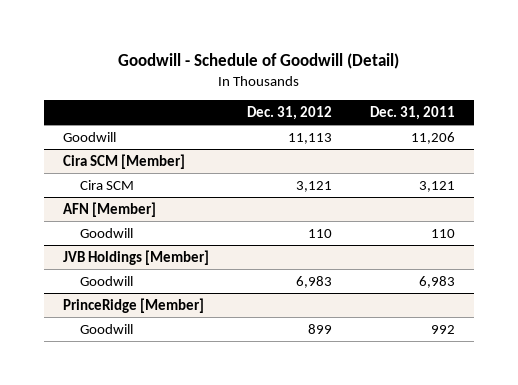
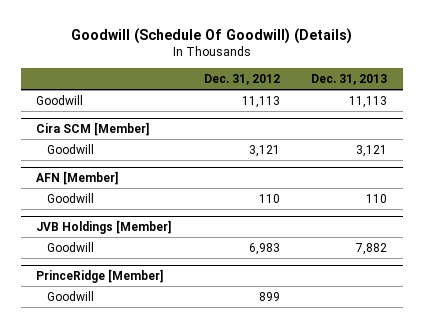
- Goodwill - Schedule of Goodwill (Detail)
+ Goodwill (Schedule Of Goodwill) (Details)
- | Dec. 31, 2012 | Dec. 31, 2011
+ | Dec. 31, 2012 | Dec. 31, 2013
@ Cira SCM [Member]
- Cira SCM | 3,121 | 3,121
+ Goodwill | 3,121 | 3,121

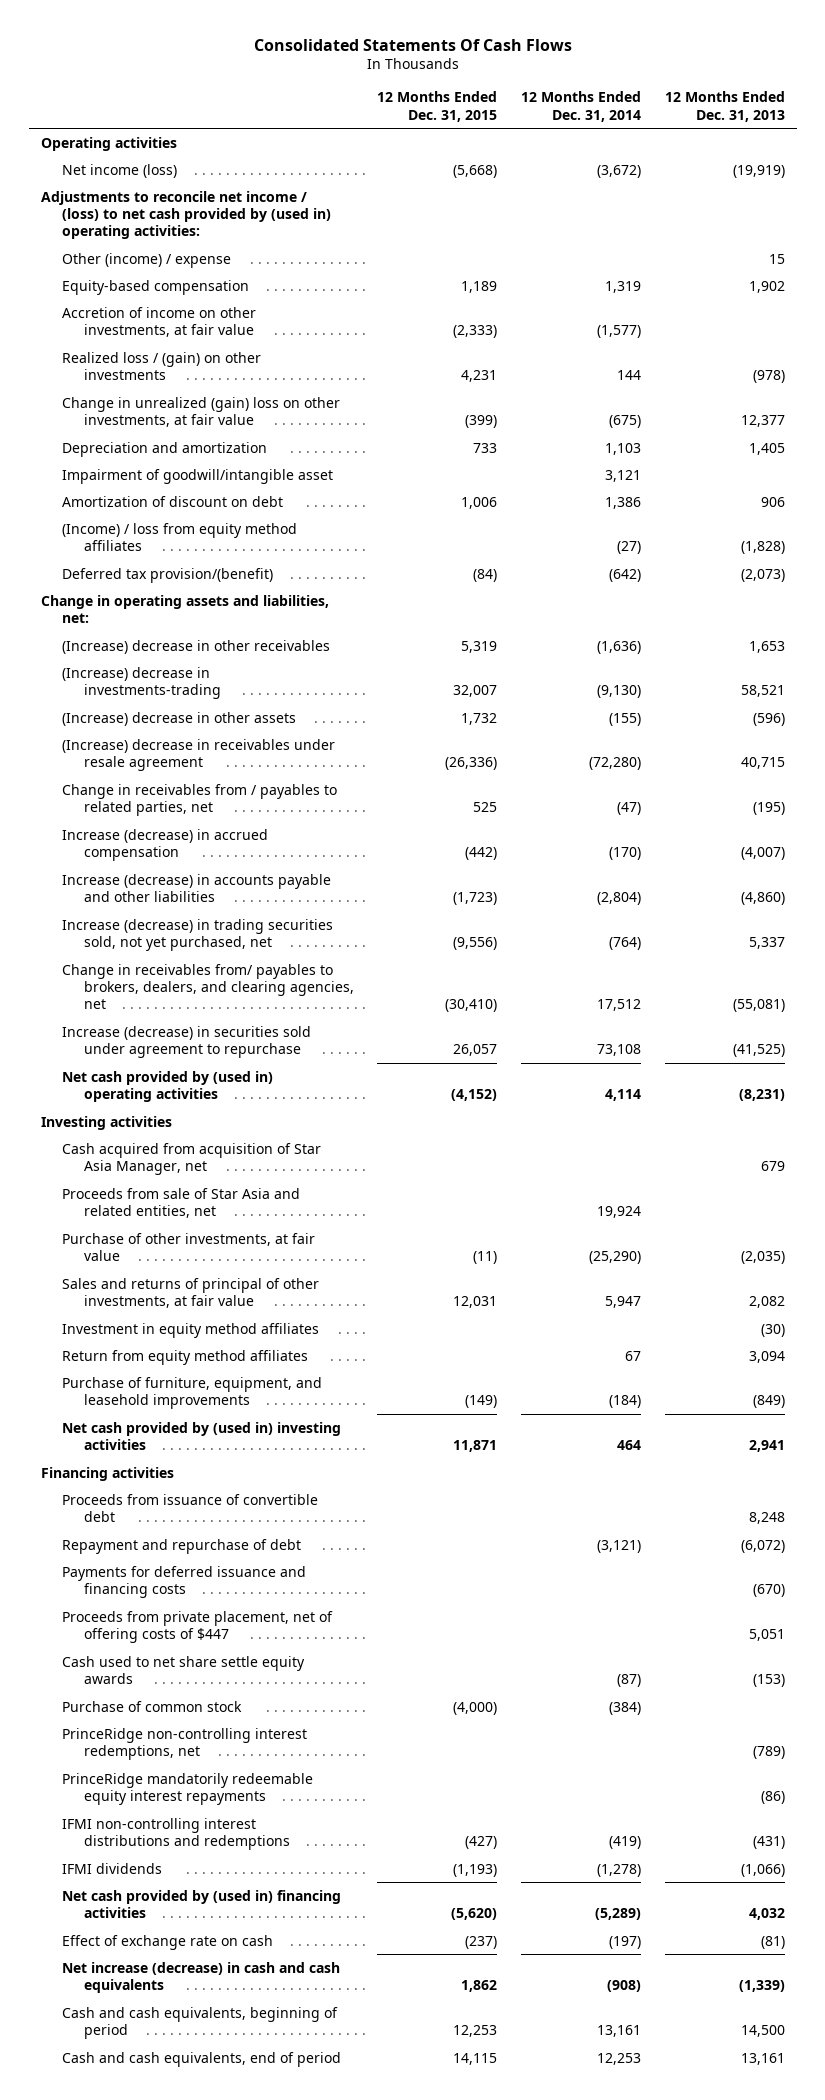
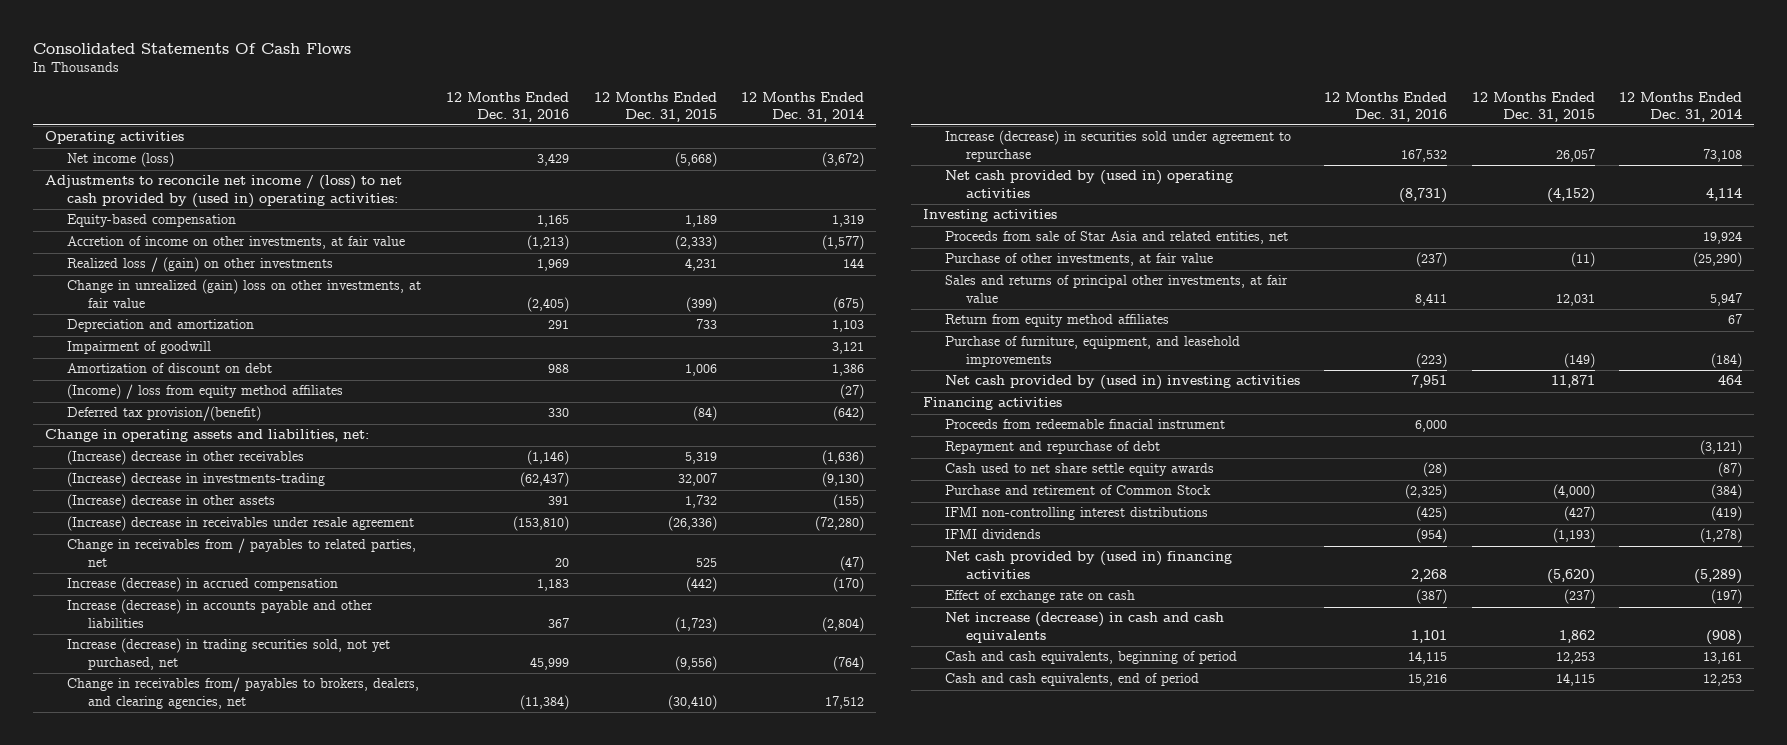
- | 12 Months Ended Dec. 31, 2015 | 12 Months Ended Dec. 31, 2014 | 12 Months Ended Dec. 31, 2013
+ | 12 Months Ended Dec. 31, 2016 | 12 Months Ended Dec. 31, 2015 | 12 Months Ended Dec. 31, 2014
- Other (income) / expense | | | 15
- Impairment of goodwill/intangible asset | | 3,121 |
+ Impairment of goodwill | | | 3,121
- Cash acquired from acquisition of Star Asia Manager, net | | | 679
- Sales and returns of principal of other investments, at fair value | 12,031 | 5,947 | 2,082
- Investment in equity method affiliates | | | (30)
+ Sales and returns of principal other investments, at fair value | 8,411 | 12,031 | 5,947
- Proceeds from issuance of convertible debt | | | 8,248
+ Proceeds from redeemable finacial instrument | 6,000 | |
- Payments for deferred issuance and financing costs | | | (670)
- Proceeds from private placement, net of offering costs of $447 | | | 5,051
- Purchase of common stock | (4,000) | (384) |
- PrinceRidge non-controlling interest redemptions, net | | | (789)
- PrinceRidge mandatorily redeemable equity interest repayments | | | (86)
- IFMI non-controlling interest distributions and redemptions | (427) | (419) | (431)
+ Purchase and retirement of Common Stock | (2,325) | (4,000) | (384)
+ IFMI non-controlling interest distributions | (425) | (427) | (419)

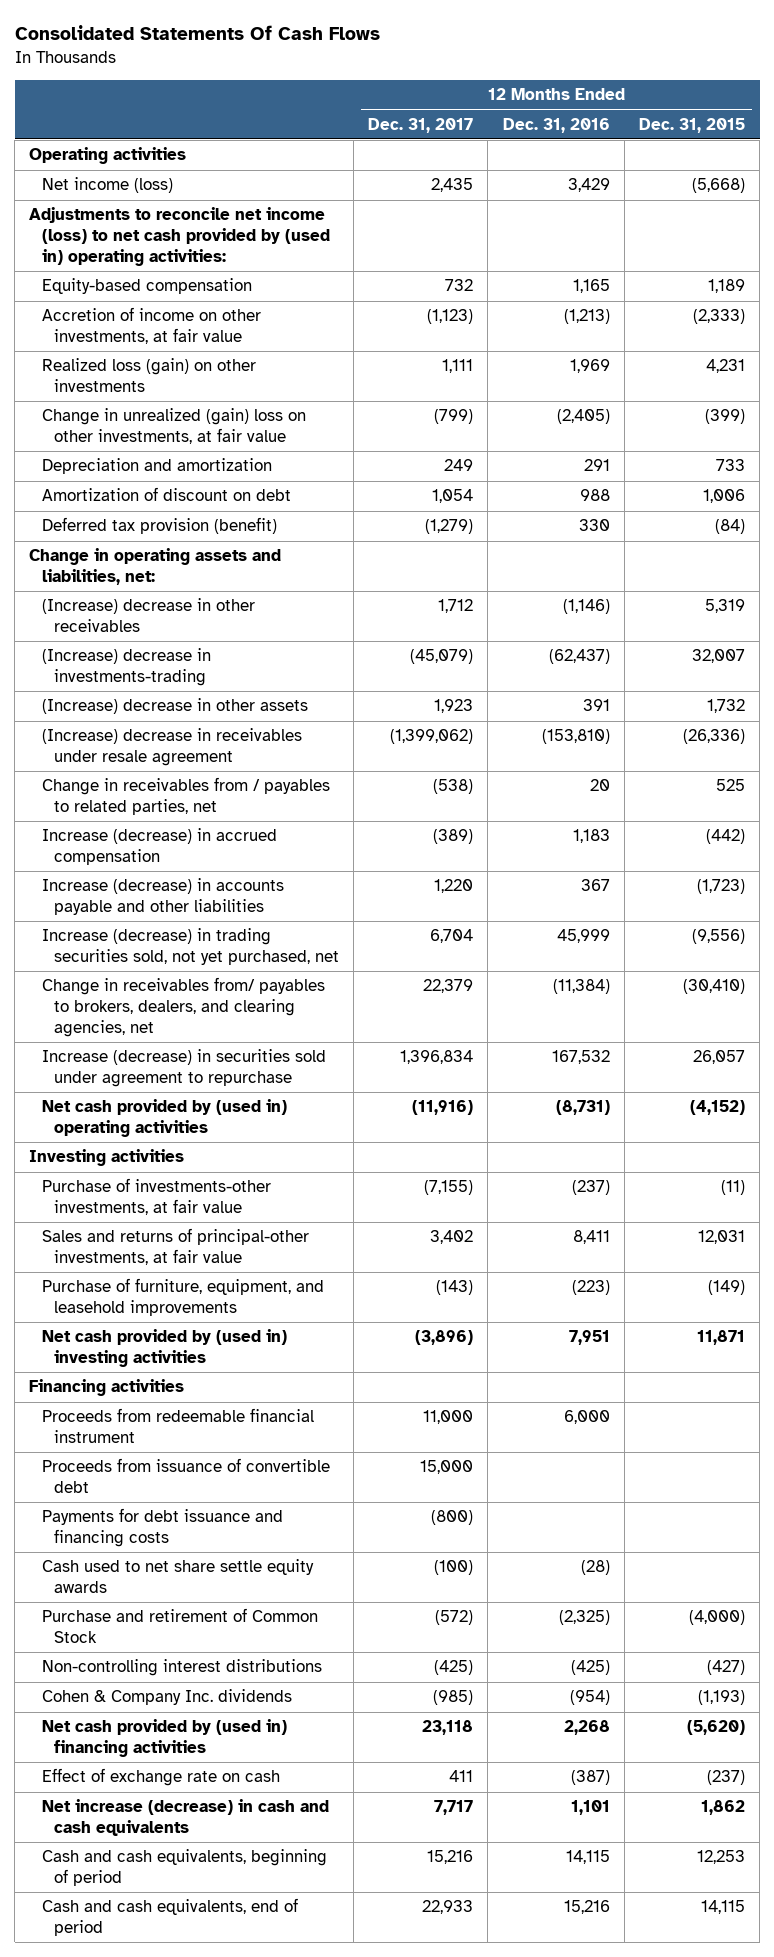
- | 12 Months Ended Dec. 31, 2016 | 12 Months Ended Dec. 31, 2015 | 12 Months Ended Dec. 31, 2014
+ | 12 Months Ended Dec. 31, 2017 | 12 Months Ended Dec. 31, 2016 | 12 Months Ended Dec. 31, 2015
- Adjustments to reconcile net income / (loss) to net cash provided by (used in) operating activities:
+ Adjustments to reconcile net income (loss) to net cash provided by (used in) operating activities:
- Realized loss / (gain) on other investments | 1,969 | 4,231 | 144
+ Realized loss (gain) on other investments | 1,111 | 1,969 | 4,231
- Impairment of goodwill | | | 3,121
- (Income) / loss from equity method affiliates | | | (27)
- Deferred tax provision/(benefit) | 330 | (84) | (642)
+ Deferred tax provision (benefit) | (1,279) | 330 | (84)
- Proceeds from sale of Star Asia and related entities, net | | | 19,924
- Purchase of other investments, at fair value | (237) | (11) | (25,290)
- Sales and returns of principal other investments, at fair value | 8,411 | 12,031 | 5,947
- Return from equity method affiliates | | | 67
+ Purchase of investments-other investments, at fair value | (7,155) | (237) | (11)
+ Sales and returns of principal-other investments, at fair value | 3,402 | 8,411 | 12,031
- Proceeds from redeemable finacial instrument | 6,000 | |
- Repayment and repurchase of debt | | | (3,121)
+ Proceeds from redeemable financial instrument | 11,000 | 6,000 |
+ Proceeds from issuance of convertible debt | 15,000 | |
+ Payments for debt issuance and financing costs | (800) | |
- IFMI non-controlling interest distributions | (425) | (427) | (419)
- IFMI dividends | (954) | (1,193) | (1,278)
+ Non-controlling interest distributions | (425) | (425) | (427)
+ Cohen & Company Inc. dividends | (985) | (954) | (1,193)

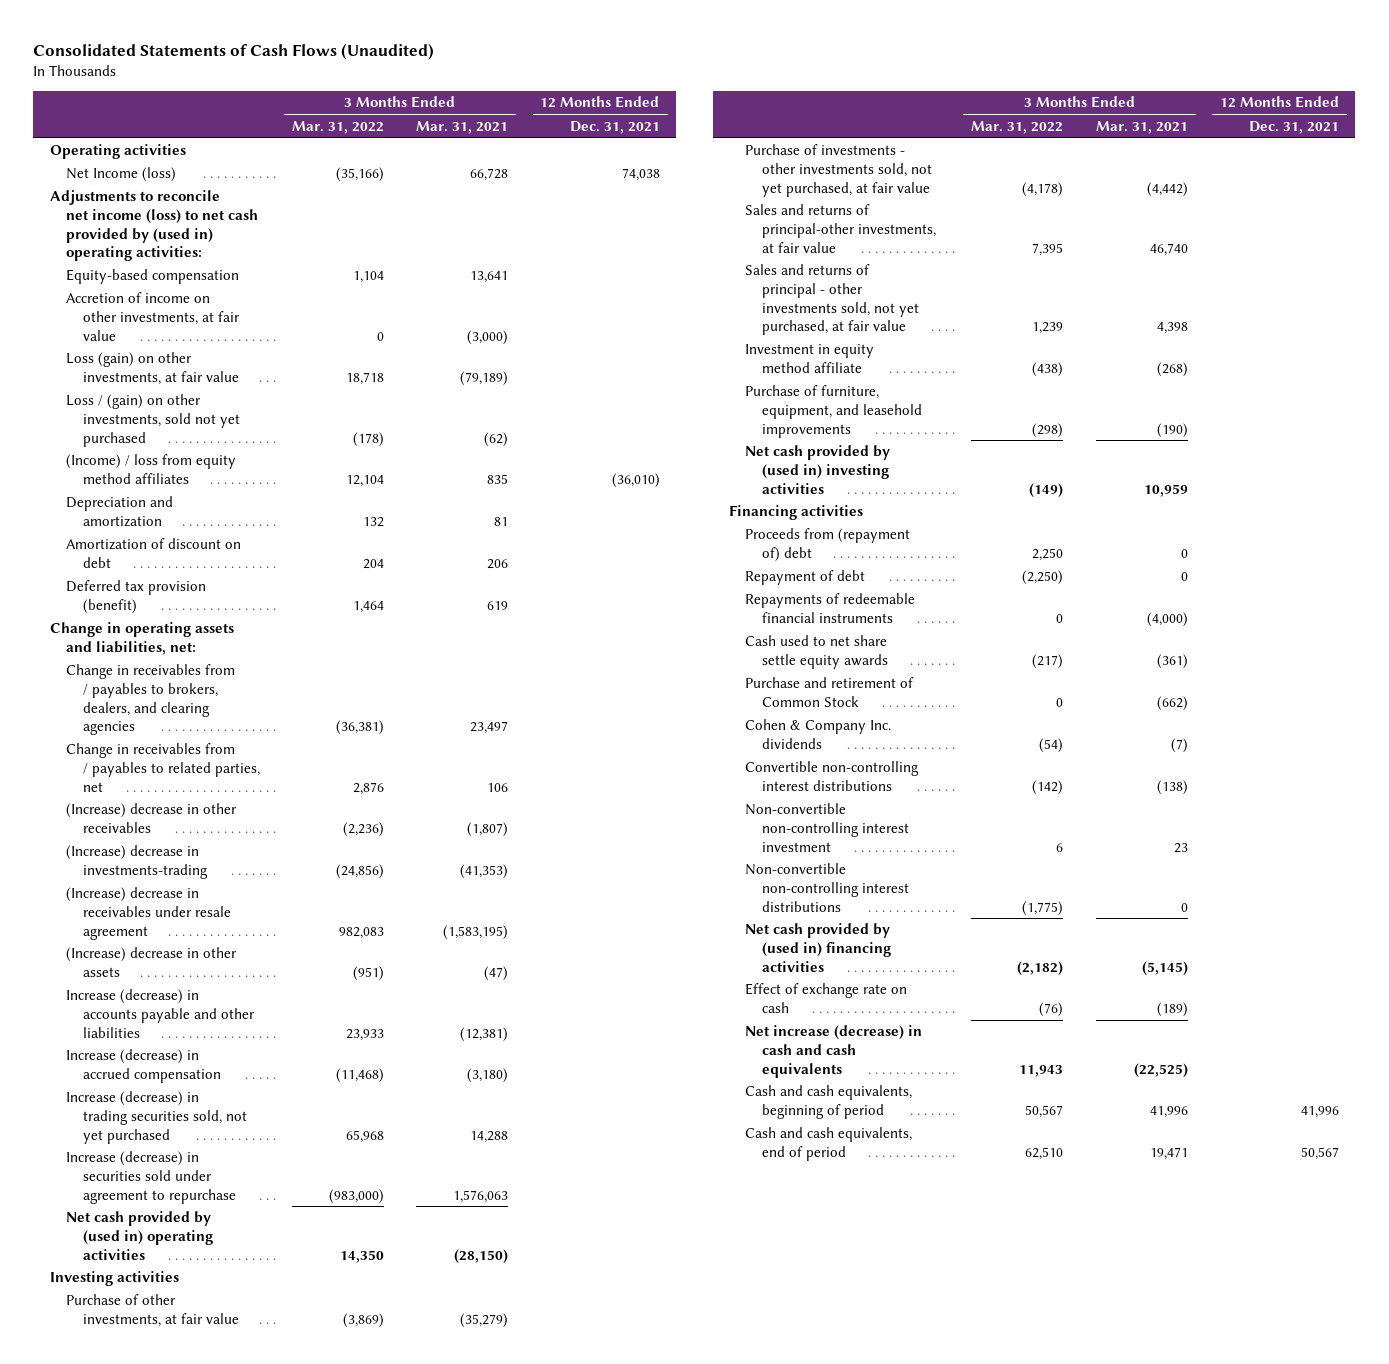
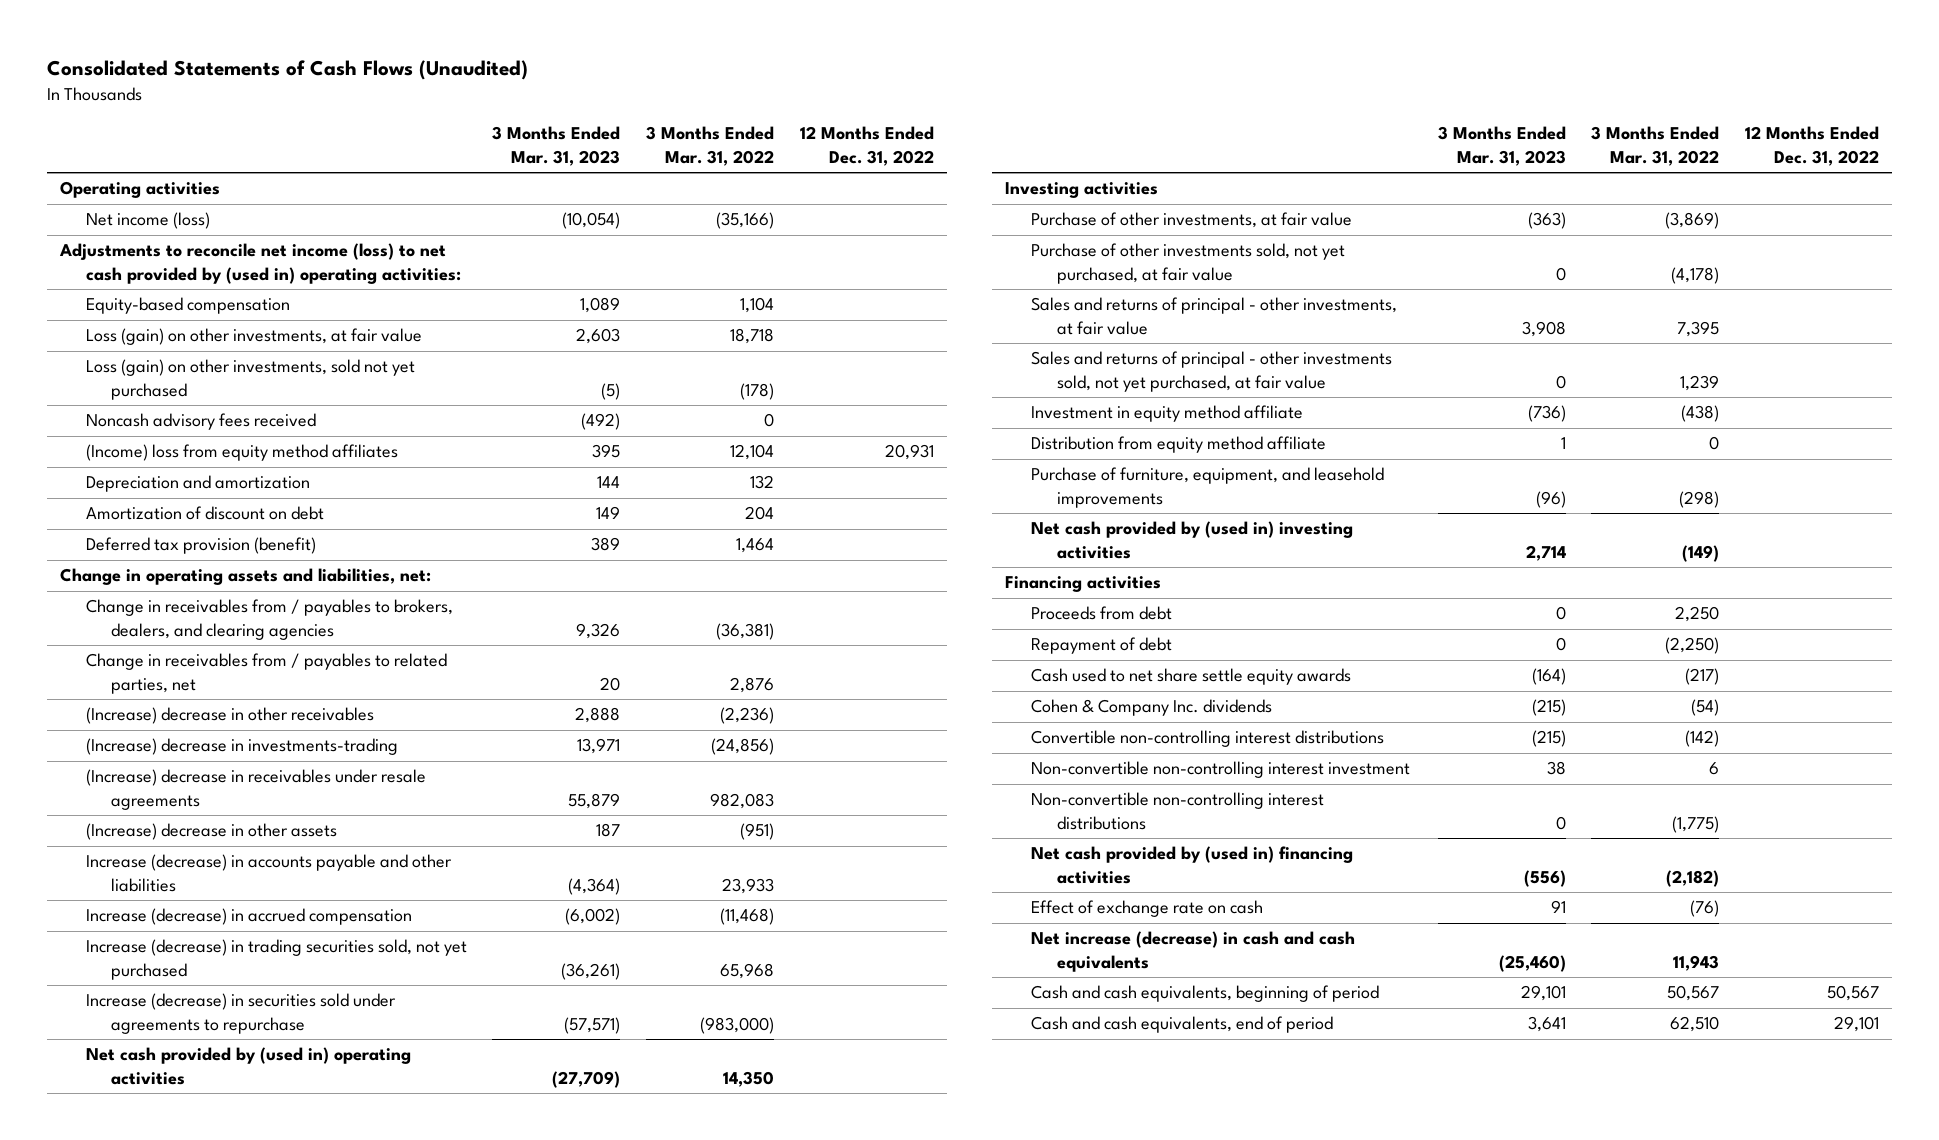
- | 3 Months Ended Mar. 31, 2022 | 3 Months Ended Mar. 31, 2021 | 12 Months Ended Dec. 31, 2021
+ | 3 Months Ended Mar. 31, 2023 | 3 Months Ended Mar. 31, 2022 | 12 Months Ended Dec. 31, 2022
- Net Income (loss) | (35,166) | 66,728 | 74,038
+ Net income (loss) | (10,054) | (35,166) |
- Accretion of income on other investments, at fair value | 0 | (3,000) |
- Loss / (gain) on other investments, sold not yet purchased | (178) | (62) |
- (Income) / loss from equity method affiliates | 12,104 | 835 | (36,010)
+ Loss (gain) on other investments, sold not yet purchased | (5) | (178) |
+ Noncash advisory fees received | (492) | 0 |
+ (Income) loss from equity method affiliates | 395 | 12,104 | 20,931
- (Increase) decrease in receivables under resale agreement | 982,083 | (1,583,195) |
+ (Increase) decrease in receivables under resale agreements | 55,879 | 982,083 |
- Increase (decrease) in securities sold under agreement to repurchase | (983,000) | 1,576,063 |
+ Increase (decrease) in securities sold under agreements to repurchase | (57,571) | (983,000) |
- Purchase of investments - other investments sold, not yet purchased, at fair value | (4,178) | (4,442) |
- Sales and returns of principal-other investments, at fair value | 7,395 | 46,740 |
+ Purchase of other investments sold, not yet purchased, at fair value | 0 | (4,178) |
+ Sales and returns of principal - other investments, at fair value | 3,908 | 7,395 |
+ Distribution from equity method affiliate | 1 | 0 |
- Proceeds from (repayment of) debt | 2,250 | 0 |
+ Proceeds from debt | 0 | 2,250 |
- Repayments of redeemable financial instruments | 0 | (4,000) |
- Purchase and retirement of Common Stock | 0 | (662) |

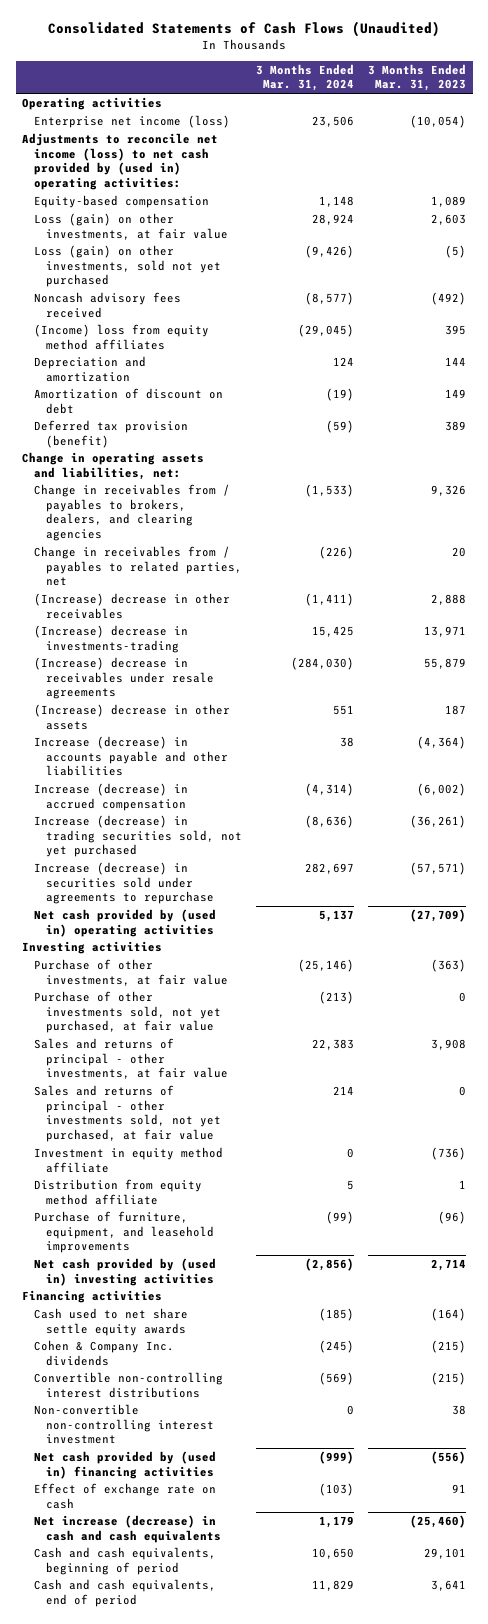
- | 3 Months Ended Mar. 31, 2023 | 3 Months Ended Mar. 31, 2022 | 12 Months Ended Dec. 31, 2022
+ | 3 Months Ended Mar. 31, 2024 | 3 Months Ended Mar. 31, 2023
- Net income (loss) | (10,054) | (35,166) |
+ Enterprise net income (loss) | 23,506 | (10,054)
- Proceeds from debt | 0 | 2,250 |
- Repayment of debt | 0 | (2,250) |
- Non-convertible non-controlling interest distributions | 0 | (1,775) |

